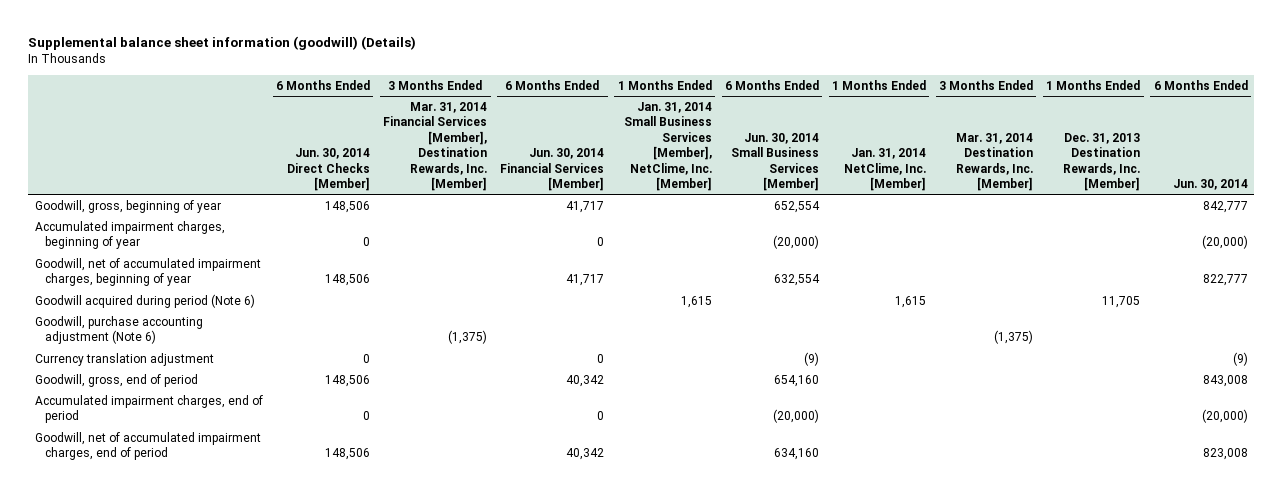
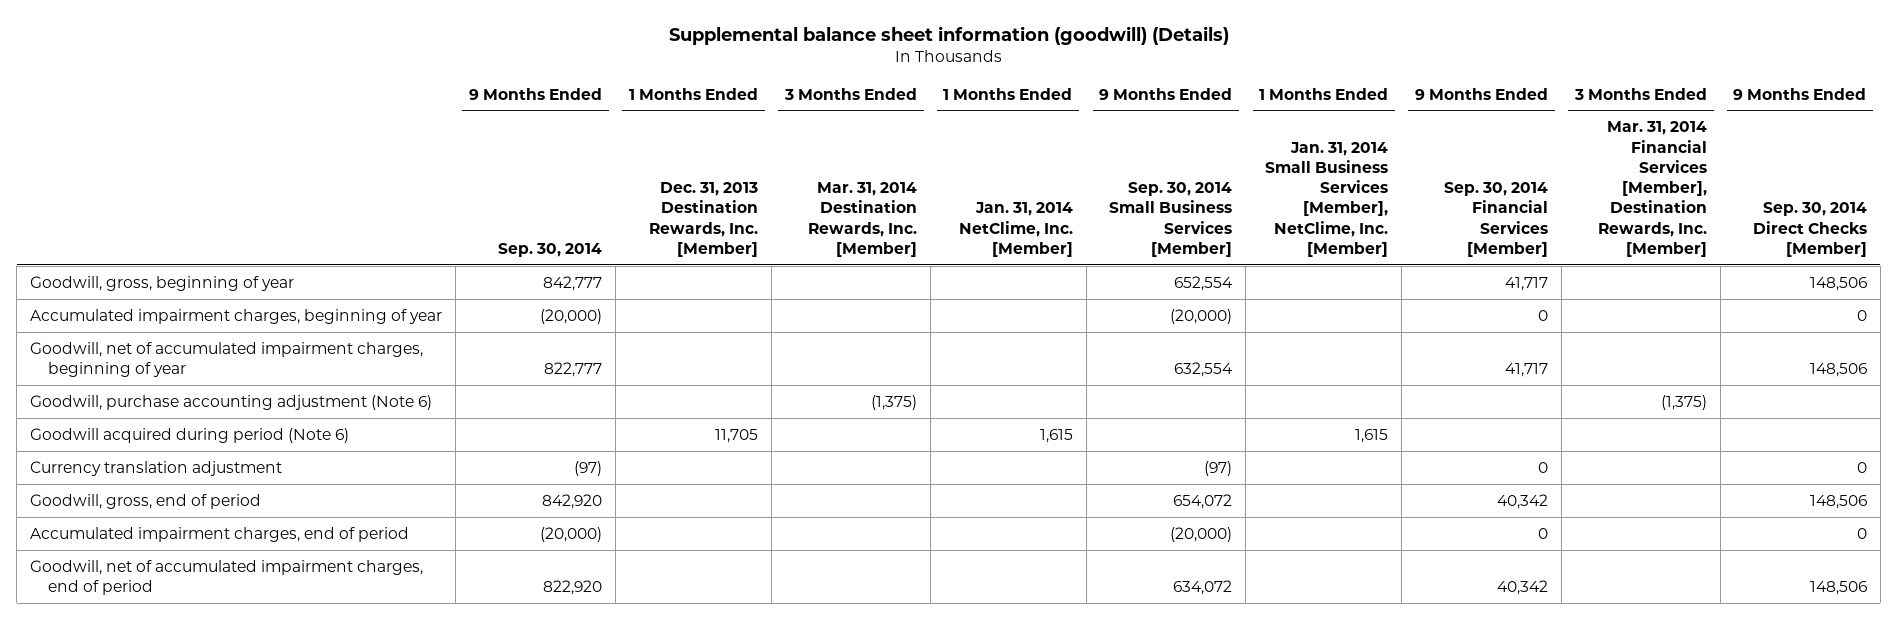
- | 6 Months Ended Jun. 30, 2014 Direct Checks [Member] | 3 Months Ended Mar. 31, 2014 Financial Services [Member], Destination Rewards, Inc. [Member] | 6 Months Ended Jun. 30, 2014 Financial Services [Member] | 1 Months Ended Jan. 31, 2014 Small Business Services [Member], NetClime, Inc. [Member] | 6 Months Ended Jun. 30, 2014 Small Business Services [Member] | 1 Months Ended Jan. 31, 2014 NetClime, Inc. [Member] | 3 Months Ended Mar. 31, 2014 Destination Rewards, Inc. [Member] | 1 Months Ended Dec. 31, 2013 Destination Rewards, Inc. [Member] | 6 Months Ended Jun. 30, 2014
+ | 9 Months Ended Sep. 30, 2014 | 1 Months Ended Dec. 31, 2013 Destination Rewards, Inc. [Member] | 3 Months Ended Mar. 31, 2014 Destination Rewards, Inc. [Member] | 1 Months Ended Jan. 31, 2014 NetClime, Inc. [Member] | 9 Months Ended Sep. 30, 2014 Small Business Services [Member] | 1 Months Ended Jan. 31, 2014 Small Business Services [Member], NetClime, Inc. [Member] | 9 Months Ended Sep. 30, 2014 Financial Services [Member] | 3 Months Ended Mar. 31, 2014 Financial Services [Member], Destination Rewards, Inc. [Member] | 9 Months Ended Sep. 30, 2014 Direct Checks [Member]
moved down: Goodwill acquired during period (Note 6) | | 11,705 | | 1,615 | | 1,615 | | |

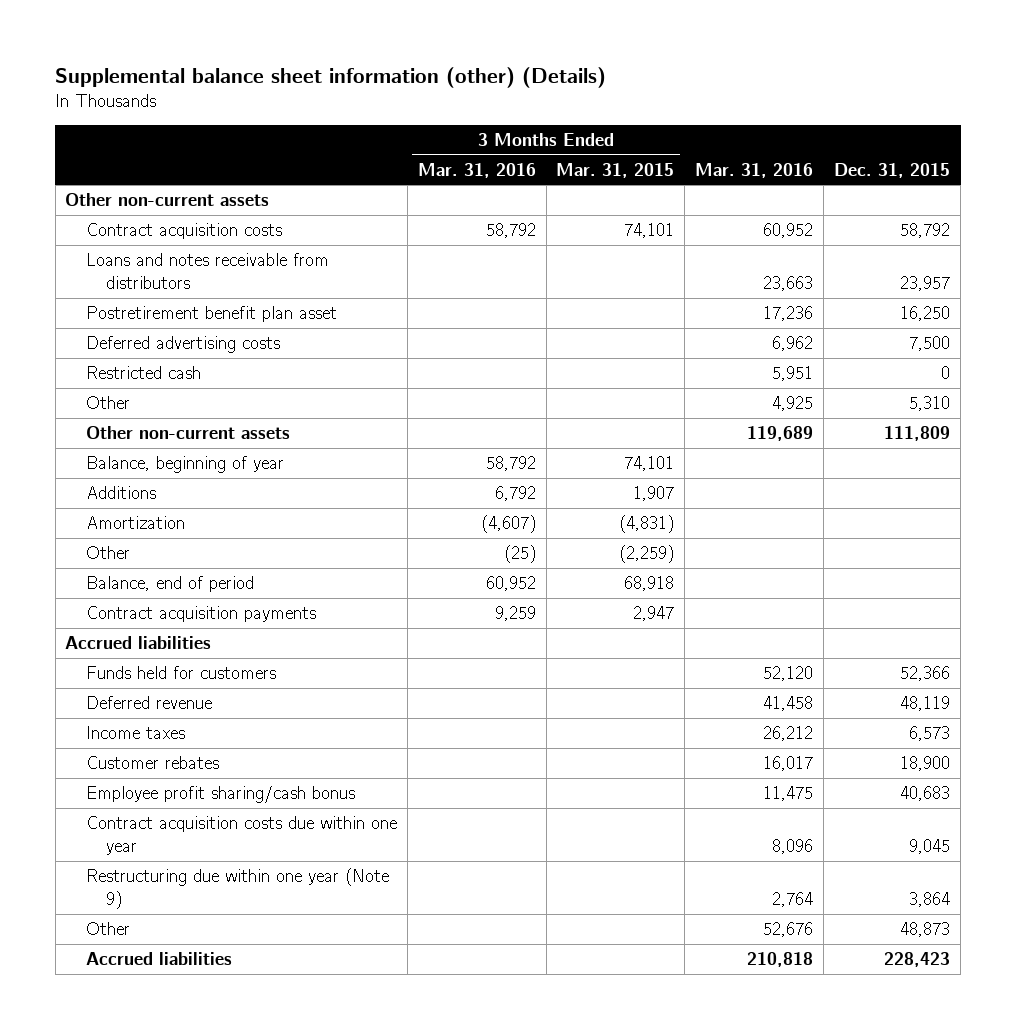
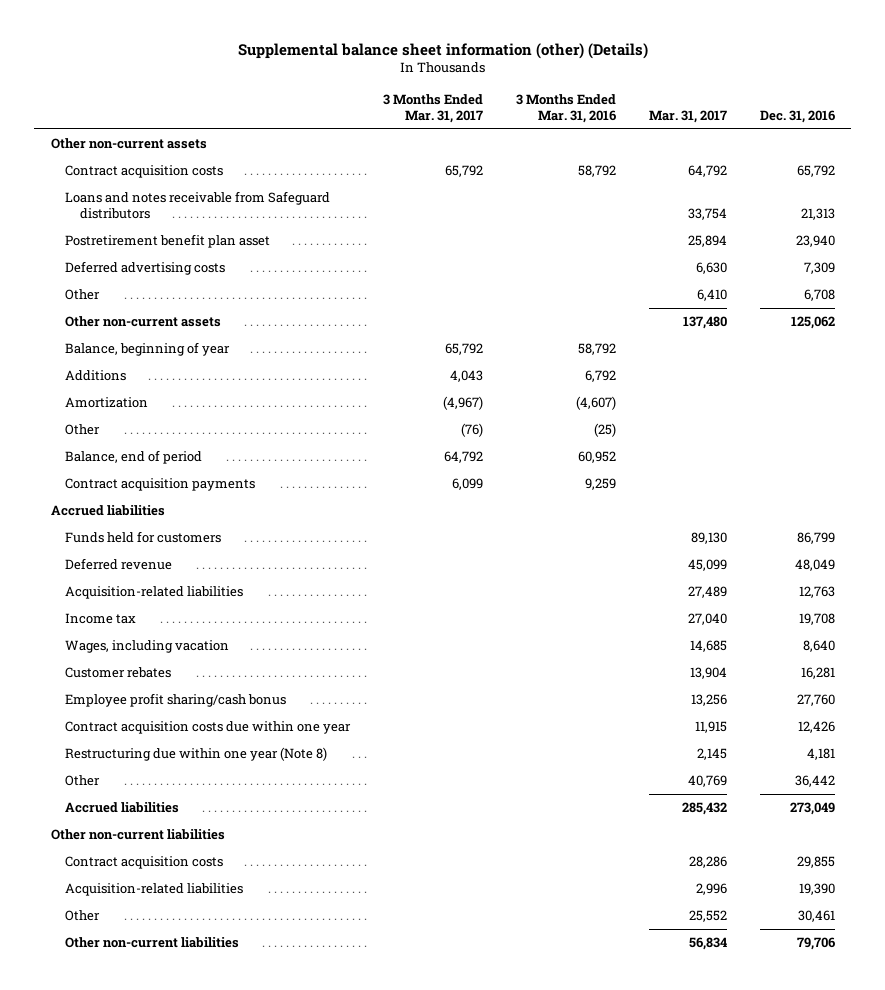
- | 3 Months Ended Mar. 31, 2016 | 3 Months Ended Mar. 31, 2015 | Mar. 31, 2016 | Dec. 31, 2015
+ | 3 Months Ended Mar. 31, 2017 | 3 Months Ended Mar. 31, 2016 | Mar. 31, 2017 | Dec. 31, 2016
- Loans and notes receivable from distributors | | | 23,663 | 23,957
+ Loans and notes receivable from Safeguard distributors | | | 33,754 | 21,313
- Restricted cash | | | 5,951 | 0
- Income taxes | | | 26,212 | 6,573
+ Acquisition-related liabilities | | | 27,489 | 12,763
+ Income tax | | | 27,040 | 19,708
+ Wages, including vacation | | | 14,685 | 8,640
- Restructuring due within one year (Note 9) | | | 2,764 | 3,864
+ Restructuring due within one year (Note 8) | | | 2,145 | 4,181
+ Other non-current liabilities
+ Contract acquisition costs | | | 28,286 | 29,855
+ Acquisition-related liabilities | | | 2,996 | 19,390
+ Other | | | 25,552 | 30,461
+ Other non-current liabilities | | | 56,834 | 79,706

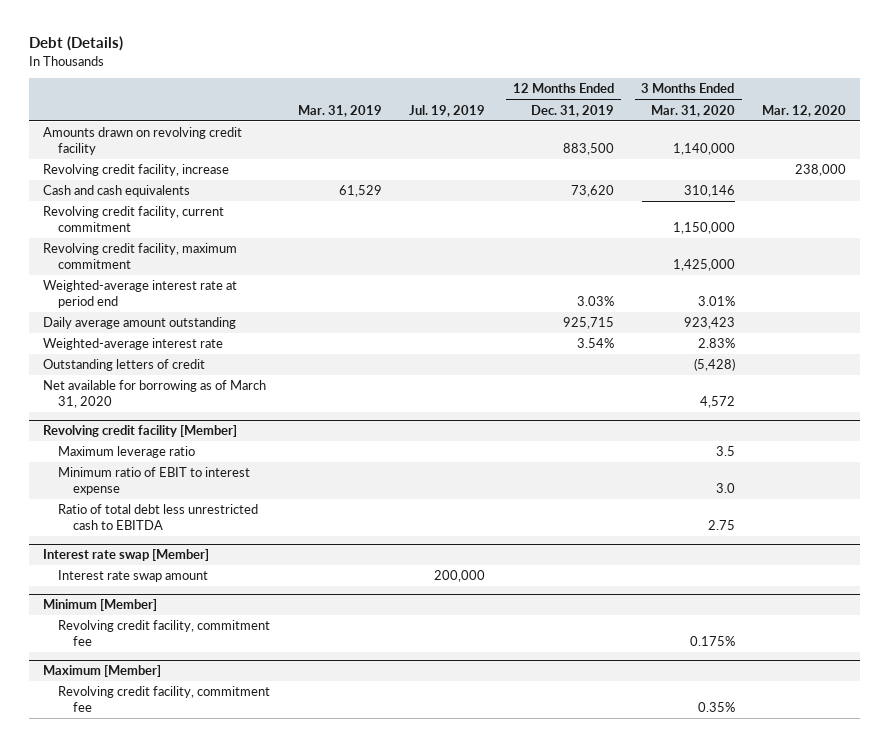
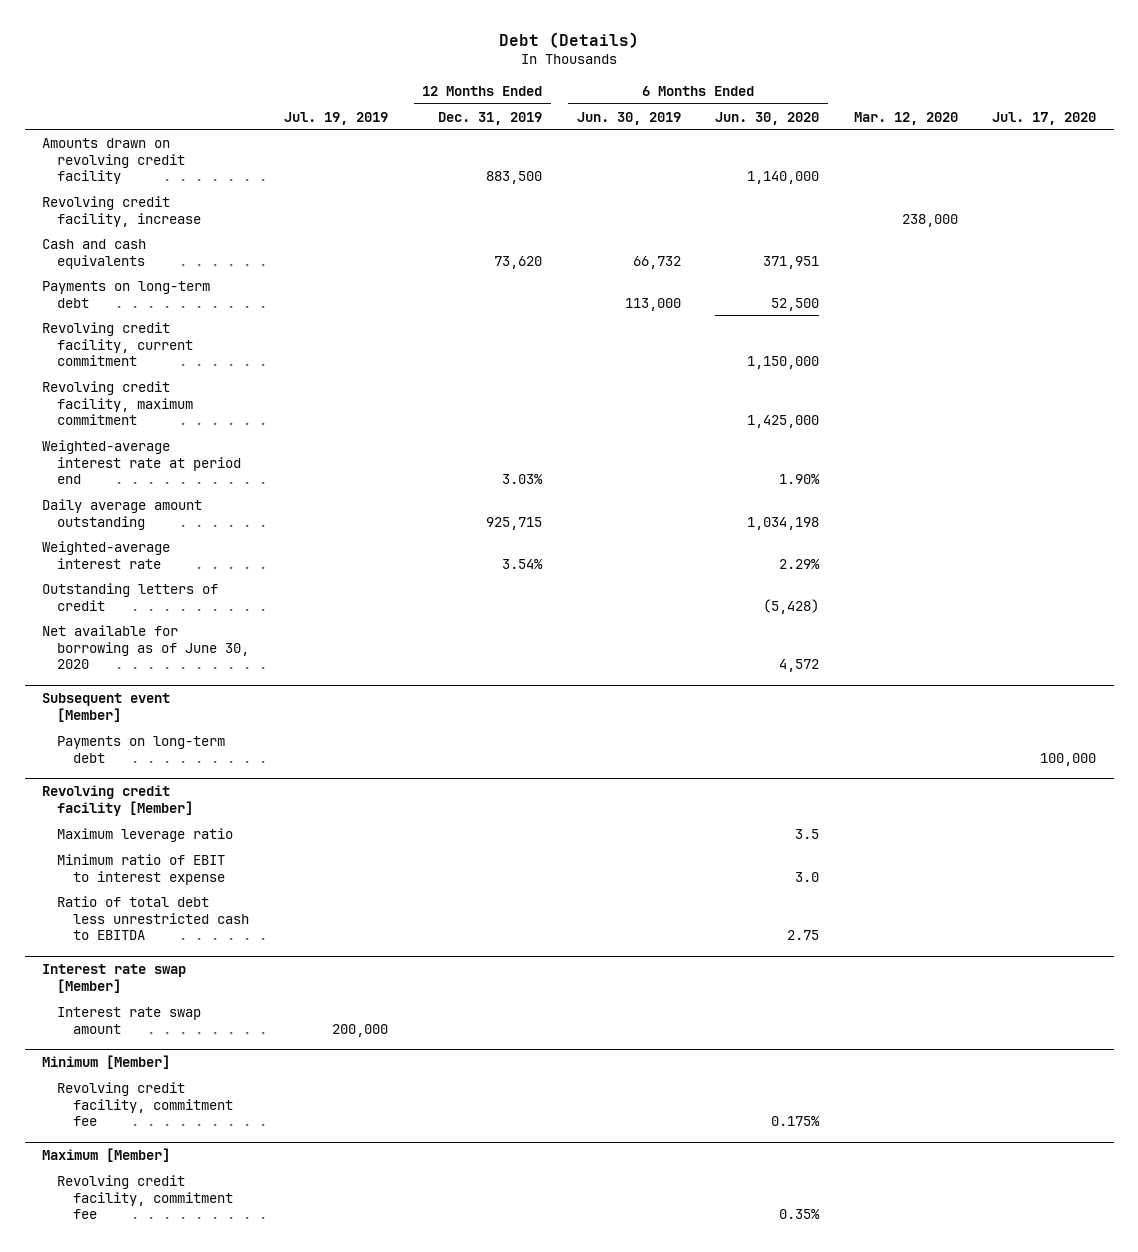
- | Mar. 31, 2019 | Jul. 19, 2019 | 12 Months Ended Dec. 31, 2019 | 3 Months Ended Mar. 31, 2020 | Mar. 12, 2020
+ | Jul. 19, 2019 | 12 Months Ended Dec. 31, 2019 | 6 Months Ended Jun. 30, 2019 | 6 Months Ended Jun. 30, 2020 | Mar. 12, 2020 | Jul. 17, 2020
+ Payments on long-term debt | | | 113,000 | 52,500 | |
- Net available for borrowing as of March 31, 2020 | | | | 4,572 |
+ Net available for borrowing as of June 30, 2020 | | | | 4,572 | |
+ Subsequent event [Member]
+ Payments on long-term debt | | | | | | 100,000

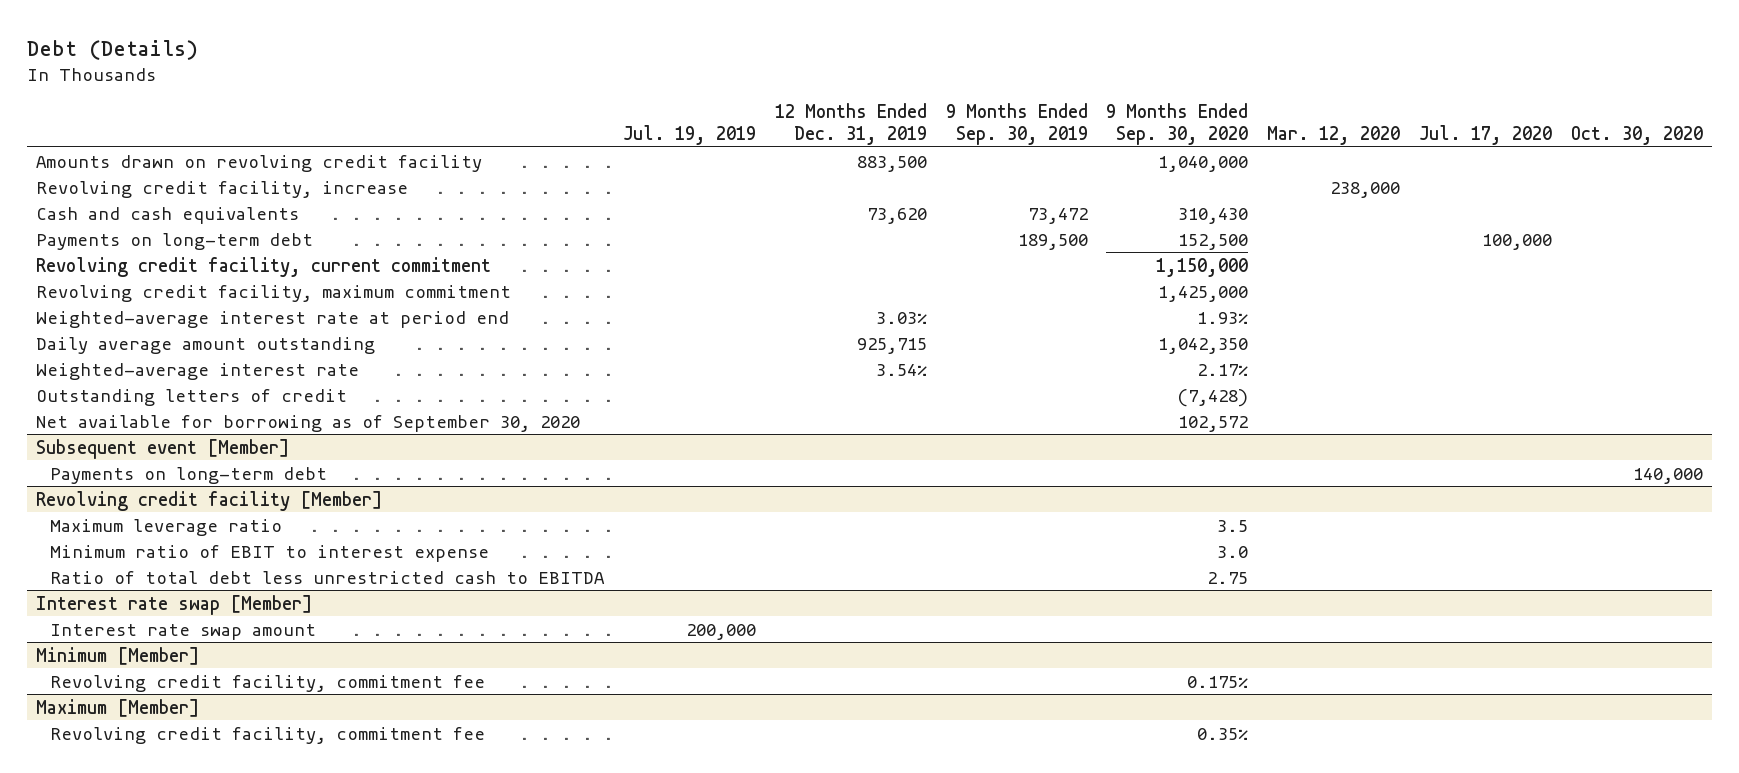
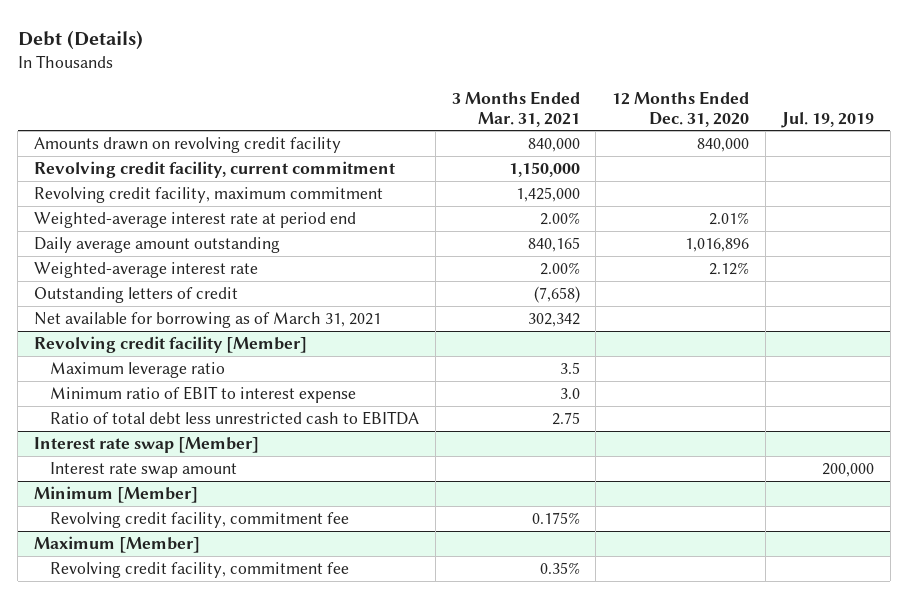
- | Jul. 19, 2019 | 12 Months Ended Dec. 31, 2019 | 9 Months Ended Sep. 30, 2019 | 9 Months Ended Sep. 30, 2020 | Mar. 12, 2020 | Jul. 17, 2020 | Oct. 30, 2020
+ | 3 Months Ended Mar. 31, 2021 | 12 Months Ended Dec. 31, 2020 | Jul. 19, 2019
- Revolving credit facility, increase | | | | | 238,000 | |
- Cash and cash equivalents | | 73,620 | 73,472 | 310,430 | | |
- Payments on long-term debt | | | 189,500 | 152,500 | | 100,000 |
- Net available for borrowing as of September 30, 2020 | | | | 102,572 | | |
- Subsequent event [Member]
- Payments on long-term debt | | | | | | | 140,000
+ Net available for borrowing as of March 31, 2021 | 302,342 | |

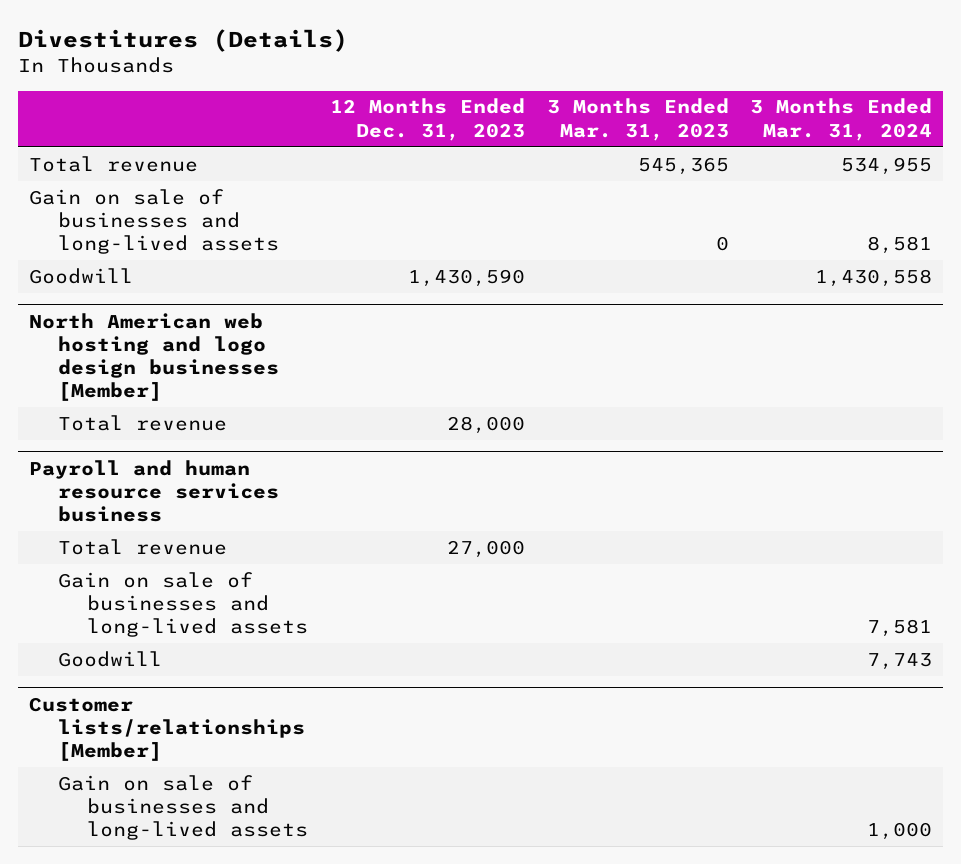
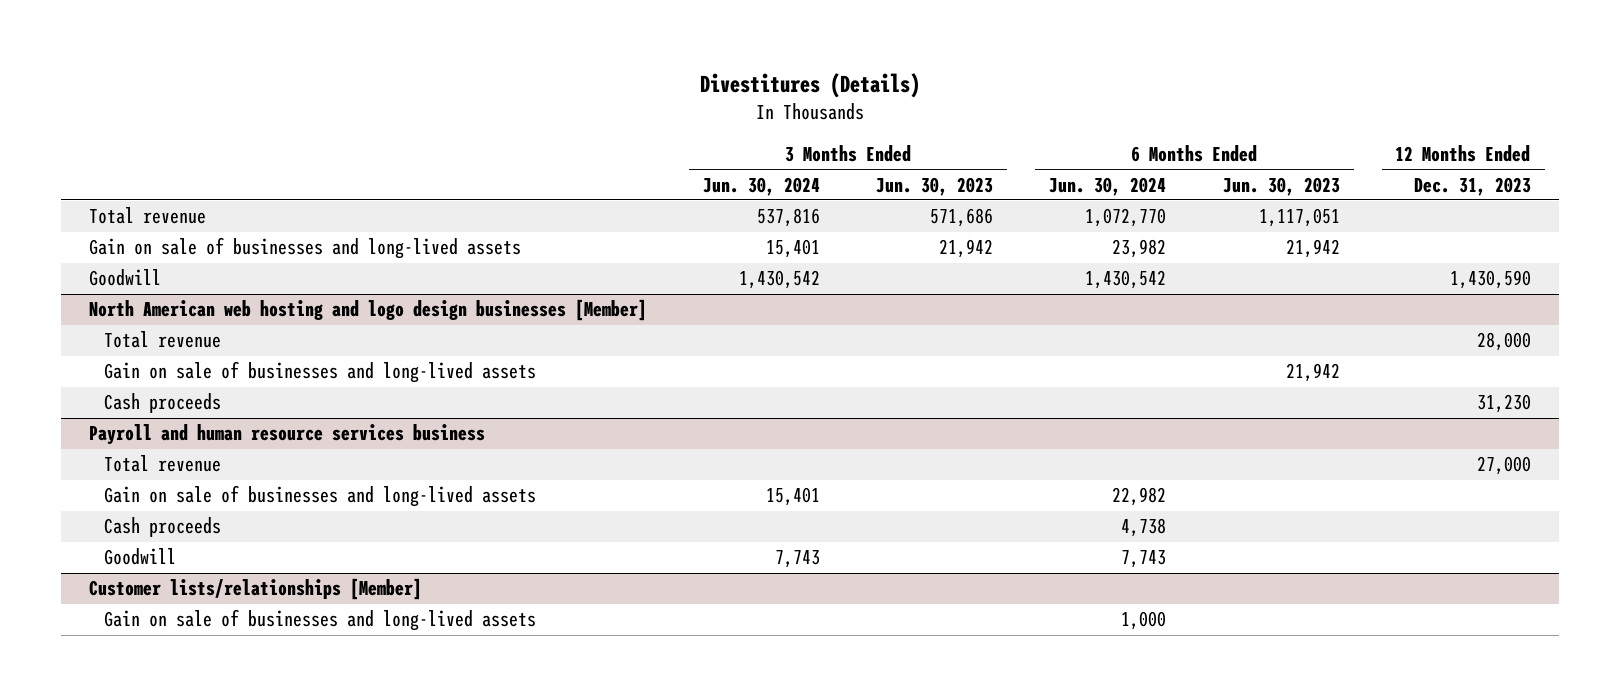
- | 12 Months Ended Dec. 31, 2023 | 3 Months Ended Mar. 31, 2023 | 3 Months Ended Mar. 31, 2024
+ | 3 Months Ended Jun. 30, 2024 | 3 Months Ended Jun. 30, 2023 | 6 Months Ended Jun. 30, 2024 | 6 Months Ended Jun. 30, 2023 | 12 Months Ended Dec. 31, 2023
@ North American web hosting and logo design businesses [Member]
+ Gain on sale of businesses and long-lived assets | | | | 21,942 |
+ Cash proceeds | | | | | 31,230
@ Payroll and human resource services business
+ Cash proceeds | | | 4,738 | |

